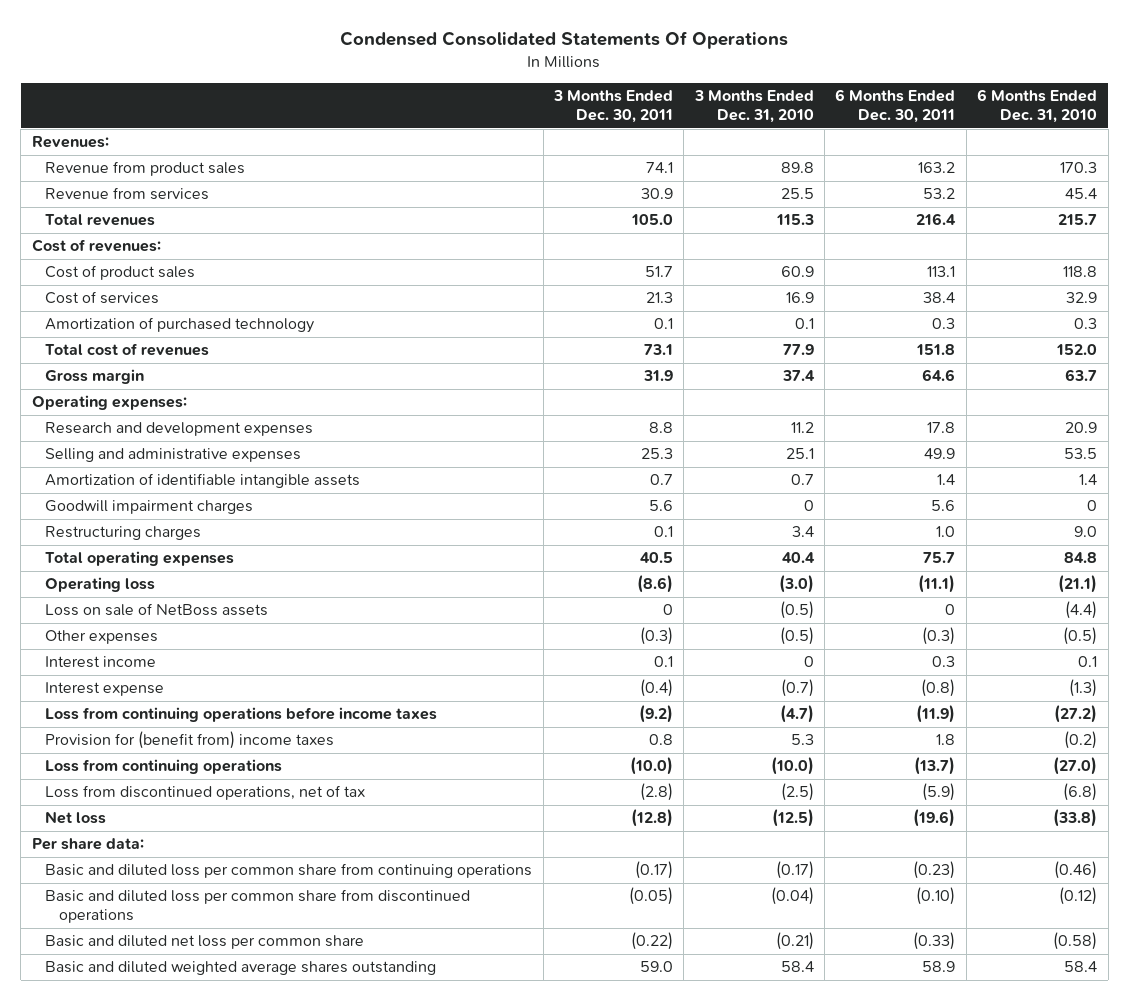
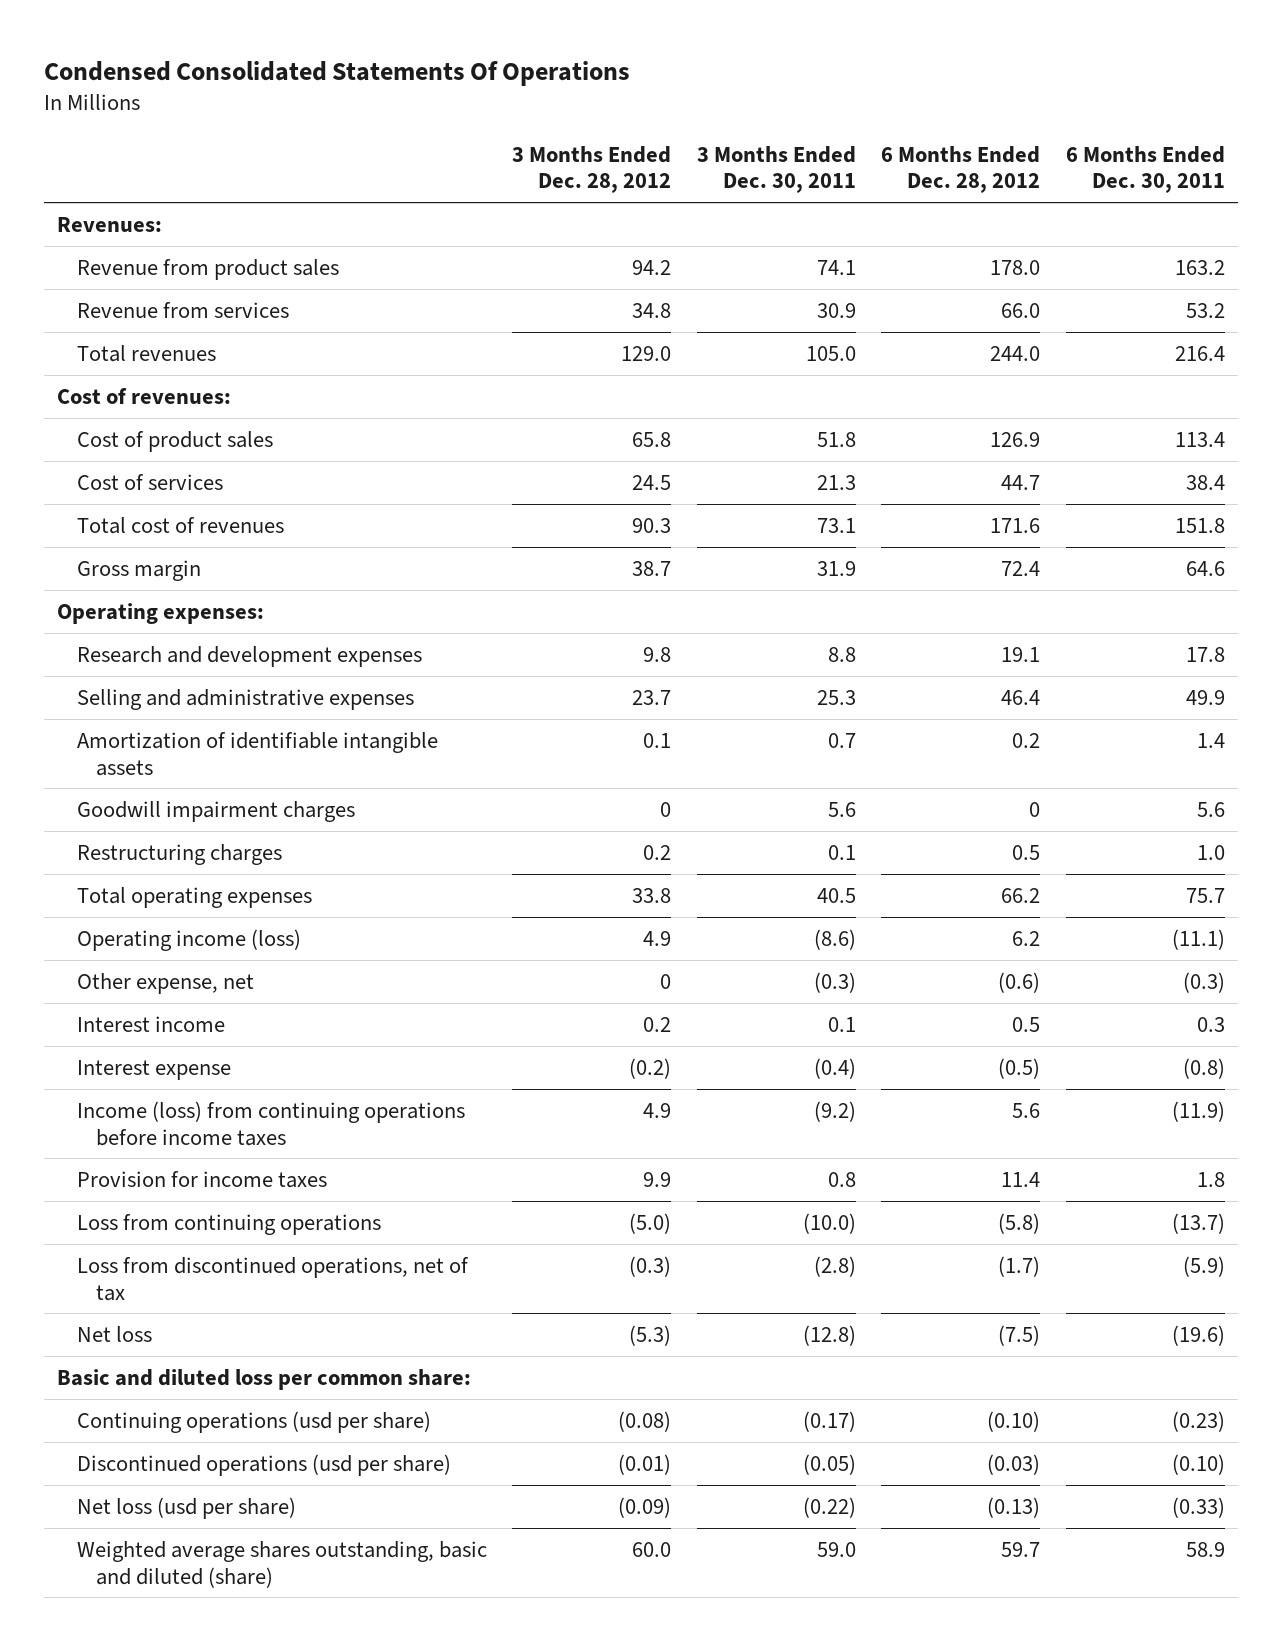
- | 3 Months Ended Dec. 30, 2011 | 3 Months Ended Dec. 31, 2010 | 6 Months Ended Dec. 30, 2011 | 6 Months Ended Dec. 31, 2010
+ | 3 Months Ended Dec. 28, 2012 | 3 Months Ended Dec. 30, 2011 | 6 Months Ended Dec. 28, 2012 | 6 Months Ended Dec. 30, 2011
- Cost of product sales | 51.7 | 60.9 | 113.1 | 118.8
+ Cost of product sales | 65.8 | 51.8 | 126.9 | 113.4
- Amortization of purchased technology | 0.1 | 0.1 | 0.3 | 0.3
- Operating loss | (8.6) | (3.0) | (11.1) | (21.1)
- Loss on sale of NetBoss assets | 0 | (0.5) | 0 | (4.4)
- Other expenses | (0.3) | (0.5) | (0.3) | (0.5)
+ Operating income (loss) | 4.9 | (8.6) | 6.2 | (11.1)
+ Other expense, net | 0 | (0.3) | (0.6) | (0.3)
- Loss from continuing operations before income taxes | (9.2) | (4.7) | (11.9) | (27.2)
- Provision for (benefit from) income taxes | 0.8 | 5.3 | 1.8 | (0.2)
+ Income (loss) from continuing operations before income taxes | 4.9 | (9.2) | 5.6 | (11.9)
+ Provision for income taxes | 9.9 | 0.8 | 11.4 | 1.8
- Per share data:
- Basic and diluted loss per common share from continuing operations | (0.17) | (0.17) | (0.23) | (0.46)
- Basic and diluted loss per common share from discontinued operations | (0.05) | (0.04) | (0.10) | (0.12)
- Basic and diluted net loss per common share | (0.22) | (0.21) | (0.33) | (0.58)
- Basic and diluted weighted average shares outstanding | 59.0 | 58.4 | 58.9 | 58.4
+ Basic and diluted loss per common share:
+ Continuing operations (usd per share) | (0.08) | (0.17) | (0.10) | (0.23)
+ Discontinued operations (usd per share) | (0.01) | (0.05) | (0.03) | (0.10)
+ Net loss (usd per share) | (0.09) | (0.22) | (0.13) | (0.33)
+ Weighted average shares outstanding, basic and diluted (share) | 60.0 | 59.0 | 59.7 | 58.9

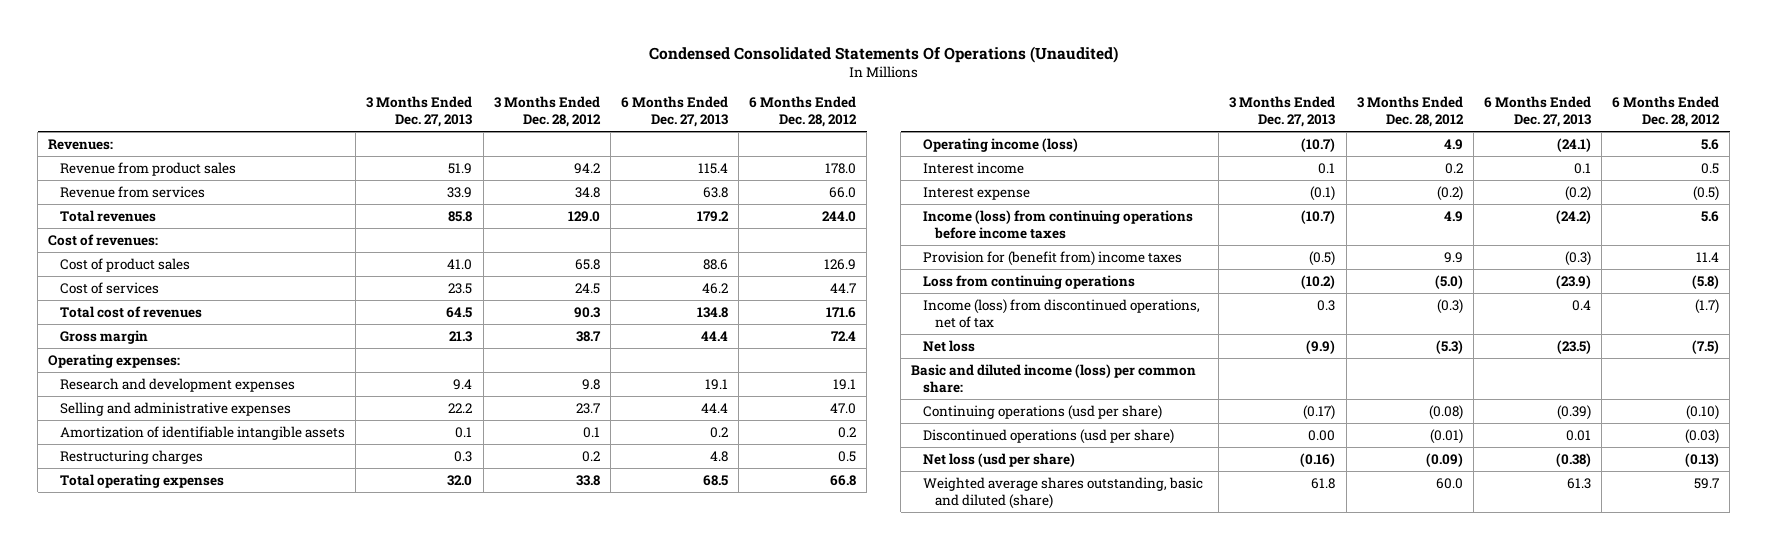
- Condensed Consolidated Statements Of Operations
+ Condensed Consolidated Statements Of Operations (Unaudited)
- | 3 Months Ended Dec. 28, 2012 | 3 Months Ended Dec. 30, 2011 | 6 Months Ended Dec. 28, 2012 | 6 Months Ended Dec. 30, 2011
+ | 3 Months Ended Dec. 27, 2013 | 3 Months Ended Dec. 28, 2012 | 6 Months Ended Dec. 27, 2013 | 6 Months Ended Dec. 28, 2012
- Selling and administrative expenses | 23.7 | 25.3 | 46.4 | 49.9
+ Selling and administrative expenses | 22.2 | 23.7 | 44.4 | 47.0
- Goodwill impairment charges | 0 | 5.6 | 0 | 5.6
- Total operating expenses | 33.8 | 40.5 | 66.2 | 75.7
- Operating income (loss) | 4.9 | (8.6) | 6.2 | (11.1)
- Other expense, net | 0 | (0.3) | (0.6) | (0.3)
+ Total operating expenses | 32.0 | 33.8 | 68.5 | 66.8
+ Operating income (loss) | (10.7) | 4.9 | (24.1) | 5.6
- Provision for income taxes | 9.9 | 0.8 | 11.4 | 1.8
+ Provision for (benefit from) income taxes | (0.5) | 9.9 | (0.3) | 11.4
- Loss from discontinued operations, net of tax | (0.3) | (2.8) | (1.7) | (5.9)
+ Income (loss) from discontinued operations, net of tax | 0.3 | (0.3) | 0.4 | (1.7)
- Basic and diluted loss per common share:
+ Basic and diluted income (loss) per common share:

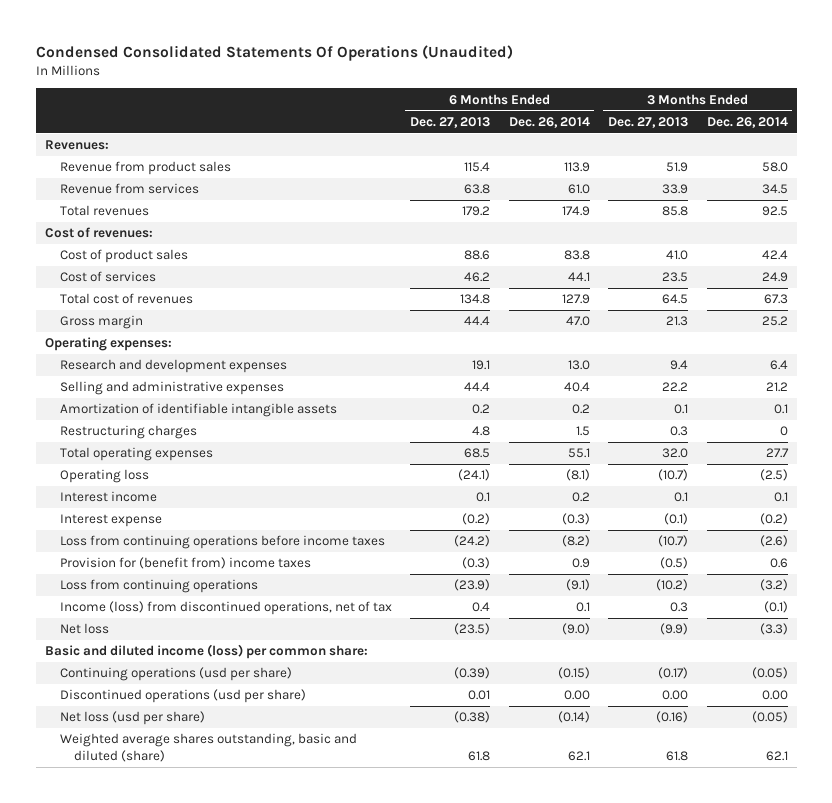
- | 3 Months Ended Dec. 27, 2013 | 3 Months Ended Dec. 28, 2012 | 6 Months Ended Dec. 27, 2013 | 6 Months Ended Dec. 28, 2012
+ | 6 Months Ended Dec. 27, 2013 | 6 Months Ended Dec. 26, 2014 | 3 Months Ended Dec. 27, 2013 | 3 Months Ended Dec. 26, 2014
- Operating income (loss) | (10.7) | 4.9 | (24.1) | 5.6
+ Operating loss | (24.1) | (8.1) | (10.7) | (2.5)
- Income (loss) from continuing operations before income taxes | (10.7) | 4.9 | (24.2) | 5.6
+ Loss from continuing operations before income taxes | (24.2) | (8.2) | (10.7) | (2.6)
- Weighted average shares outstanding, basic and diluted (share) | 61.8 | 60.0 | 61.3 | 59.7
+ Weighted average shares outstanding, basic and diluted (share) | 61.8 | 62.1 | 61.8 | 62.1

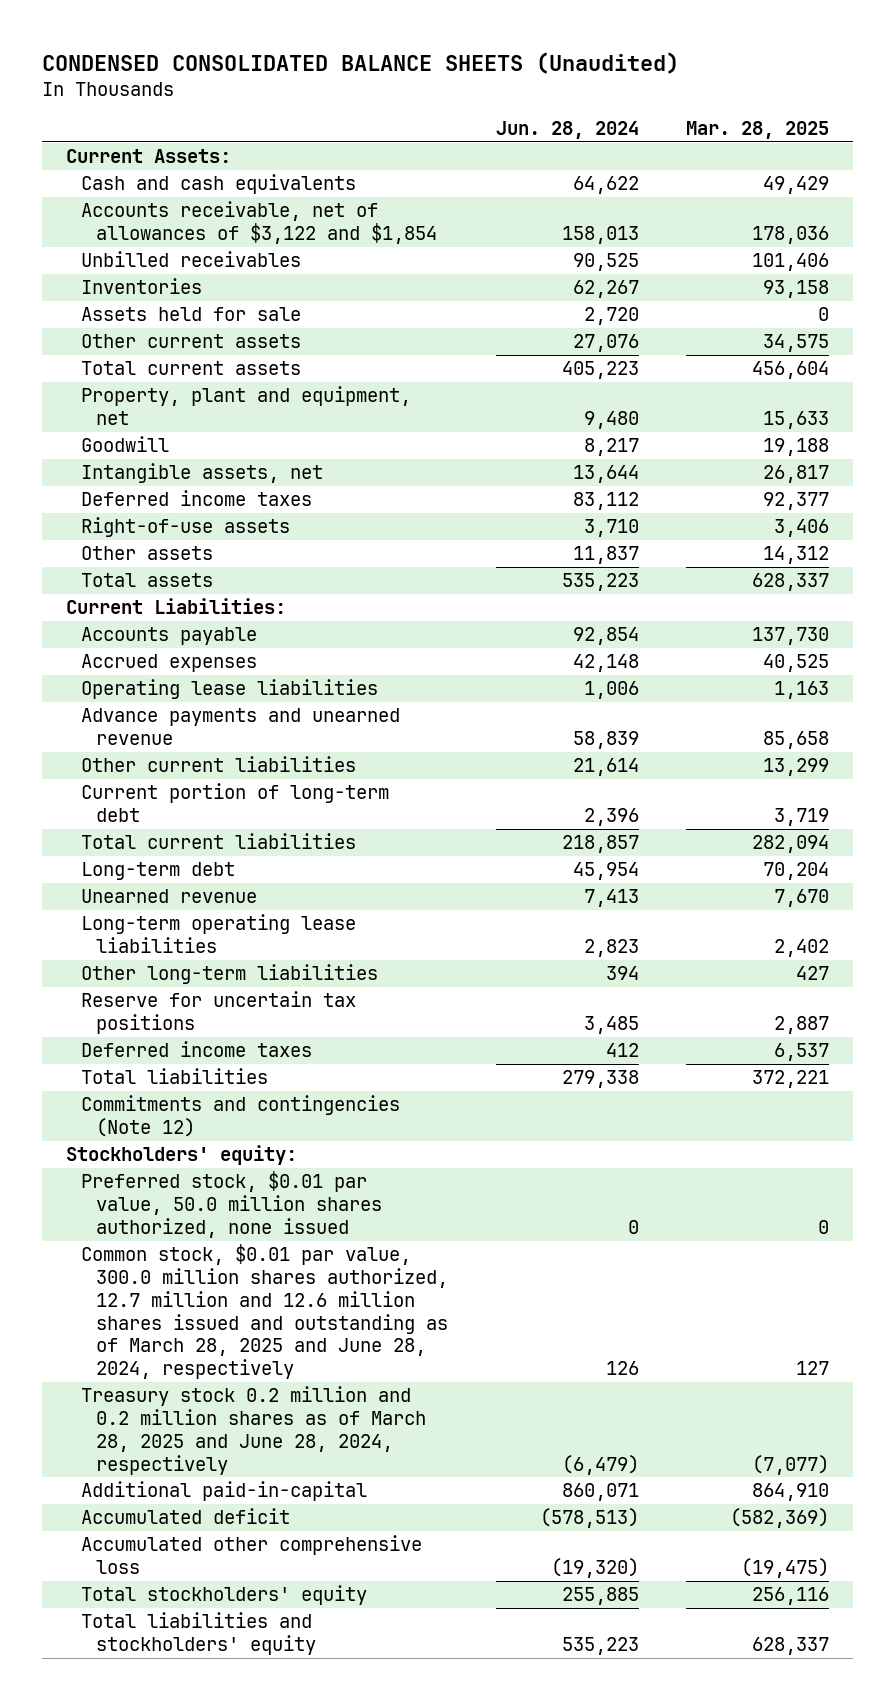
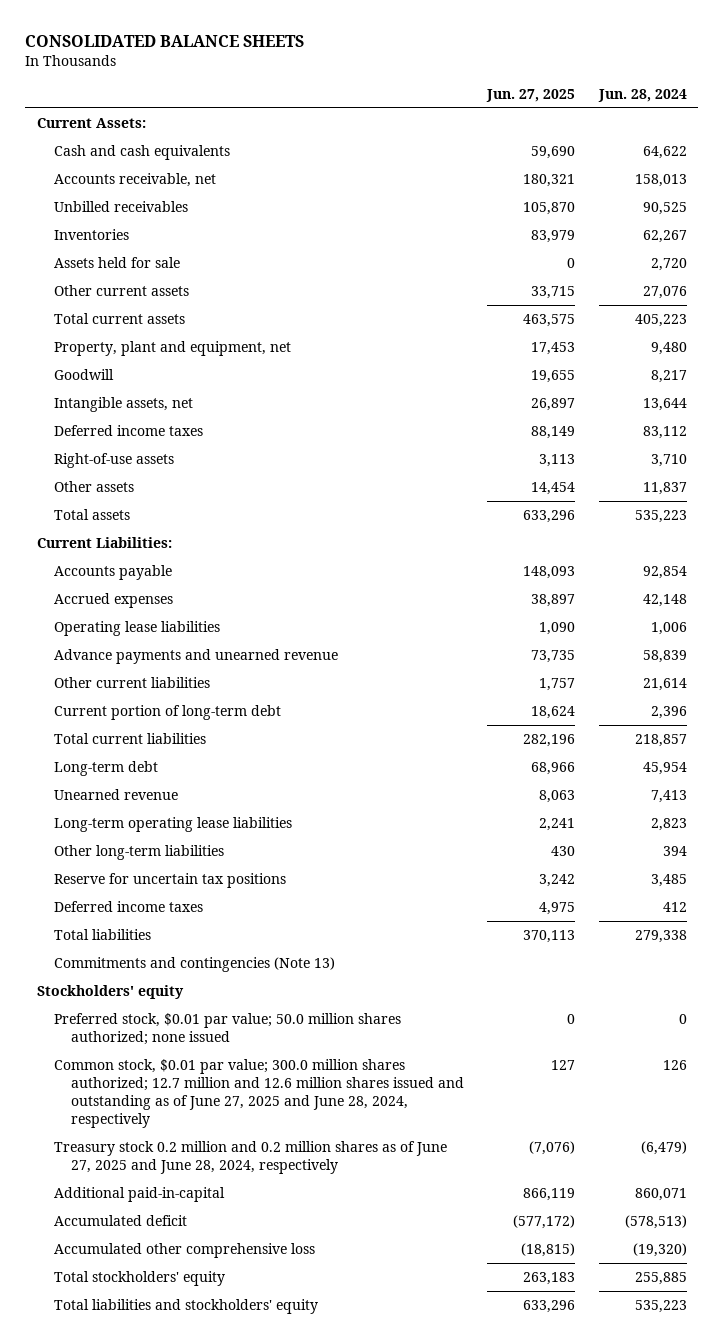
- CONDENSED CONSOLIDATED BALANCE SHEETS (Unaudited)
+ CONSOLIDATED BALANCE SHEETS
- | Jun. 28, 2024 | Mar. 28, 2025
+ | Jun. 27, 2025 | Jun. 28, 2024
- Accounts receivable, net of allowances of $3,122 and $1,854 | 158,013 | 178,036
+ Accounts receivable, net | 180,321 | 158,013
- Commitments and contingencies (Note 12)
- Stockholders' equity:
- Preferred stock, $0.01 par value, 50.0 million shares authorized, none issued | 0 | 0
- Common stock, $0.01 par value, 300.0 million shares authorized, 12.7 million and 12.6 million shares issued and outstanding as of March 28, 2025 and June 28, 2024, respectively | 126 | 127
- Treasury stock 0.2 million and 0.2 million shares as of March 28, 2025 and June 28, 2024, respectively | (6,479) | (7,077)
+ Commitments and contingencies (Note 13)
+ Stockholders' equity
+ Preferred stock, $0.01 par value; 50.0 million shares authorized; none issued | 0 | 0
+ Common stock, $0.01 par value; 300.0 million shares authorized; 12.7 million and 12.6 million shares issued and outstanding as of June 27, 2025 and June 28, 2024, respectively | 127 | 126
+ Treasury stock 0.2 million and 0.2 million shares as of June 27, 2025 and June 28, 2024, respectively | (7,076) | (6,479)

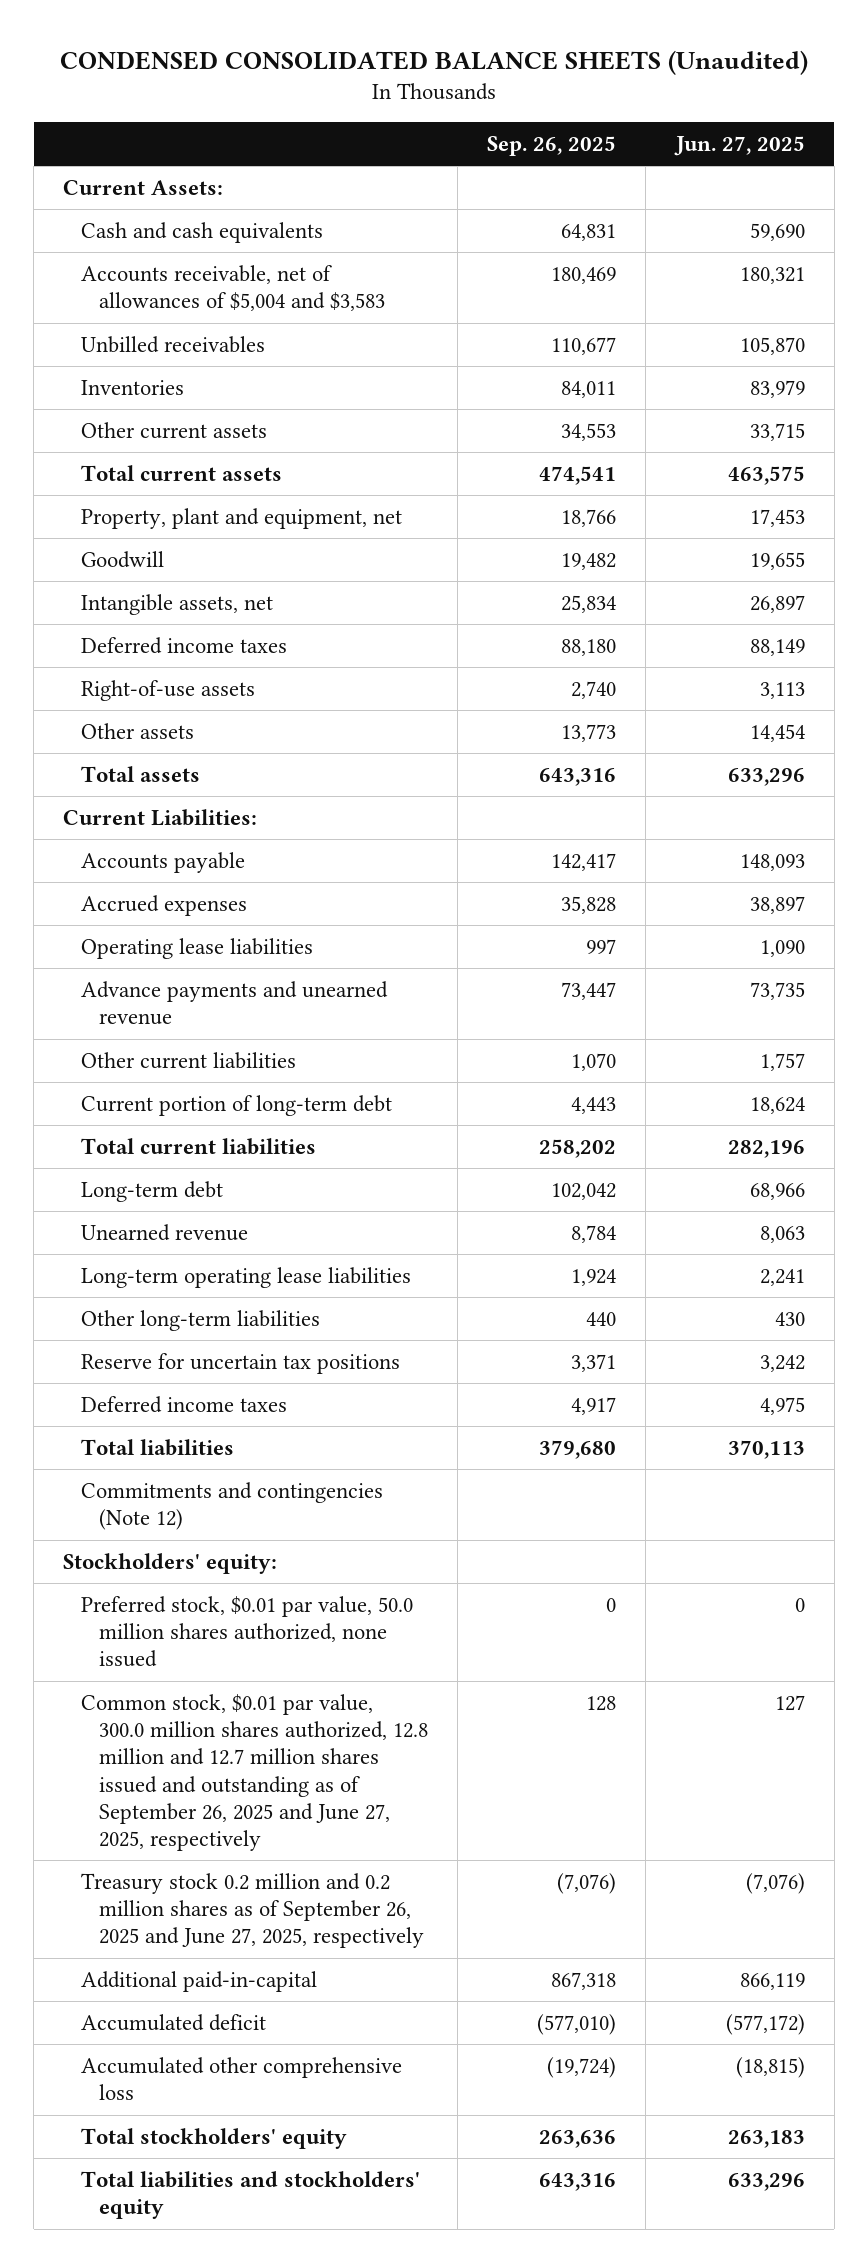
- CONSOLIDATED BALANCE SHEETS
+ CONDENSED CONSOLIDATED BALANCE SHEETS (Unaudited)
- | Jun. 27, 2025 | Jun. 28, 2024
+ | Sep. 26, 2025 | Jun. 27, 2025
- Accounts receivable, net | 180,321 | 158,013
+ Accounts receivable, net of allowances of $5,004 and $3,583 | 180,469 | 180,321
- Assets held for sale | 0 | 2,720
- Commitments and contingencies (Note 13)
- Stockholders' equity
- Preferred stock, $0.01 par value; 50.0 million shares authorized; none issued | 0 | 0
- Common stock, $0.01 par value; 300.0 million shares authorized; 12.7 million and 12.6 million shares issued and outstanding as of June 27, 2025 and June 28, 2024, respectively | 127 | 126
- Treasury stock 0.2 million and 0.2 million shares as of June 27, 2025 and June 28, 2024, respectively | (7,076) | (6,479)
+ Commitments and contingencies (Note 12)
+ Stockholders' equity:
+ Preferred stock, $0.01 par value, 50.0 million shares authorized, none issued | 0 | 0
+ Common stock, $0.01 par value, 300.0 million shares authorized, 12.8 million and 12.7 million shares issued and outstanding as of September 26, 2025 and June 27, 2025, respectively | 128 | 127
+ Treasury stock 0.2 million and 0.2 million shares as of September 26, 2025 and June 27, 2025, respectively | (7,076) | (7,076)

